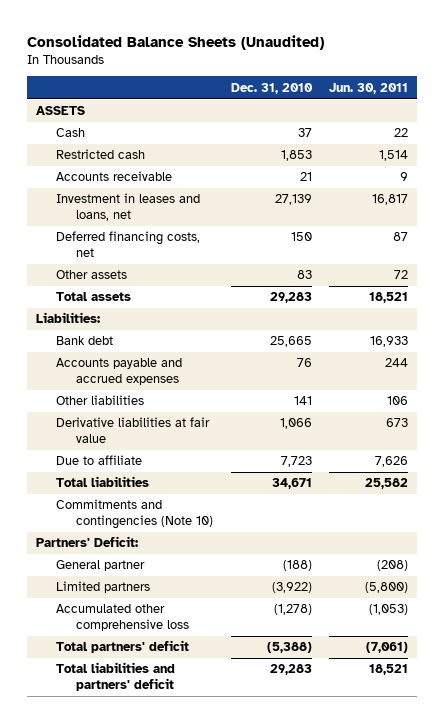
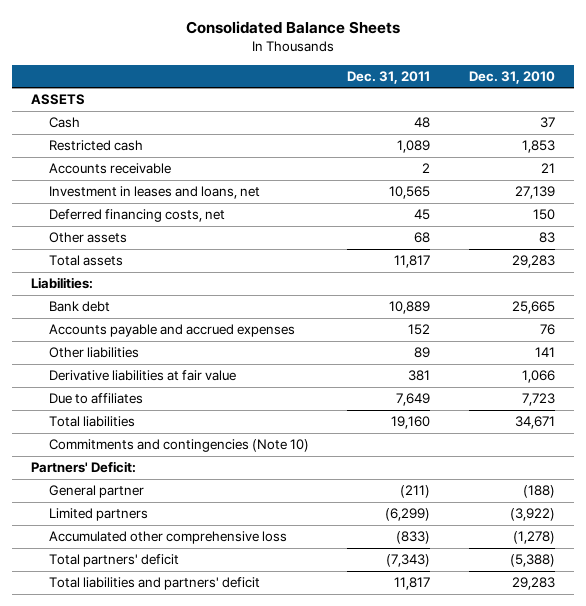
- Consolidated Balance Sheets (Unaudited)
+ Consolidated Balance Sheets
- | Dec. 31, 2010 | Jun. 30, 2011
+ | Dec. 31, 2011 | Dec. 31, 2010
- Due to affiliate | 7,723 | 7,626
+ Due to affiliates | 7,649 | 7,723

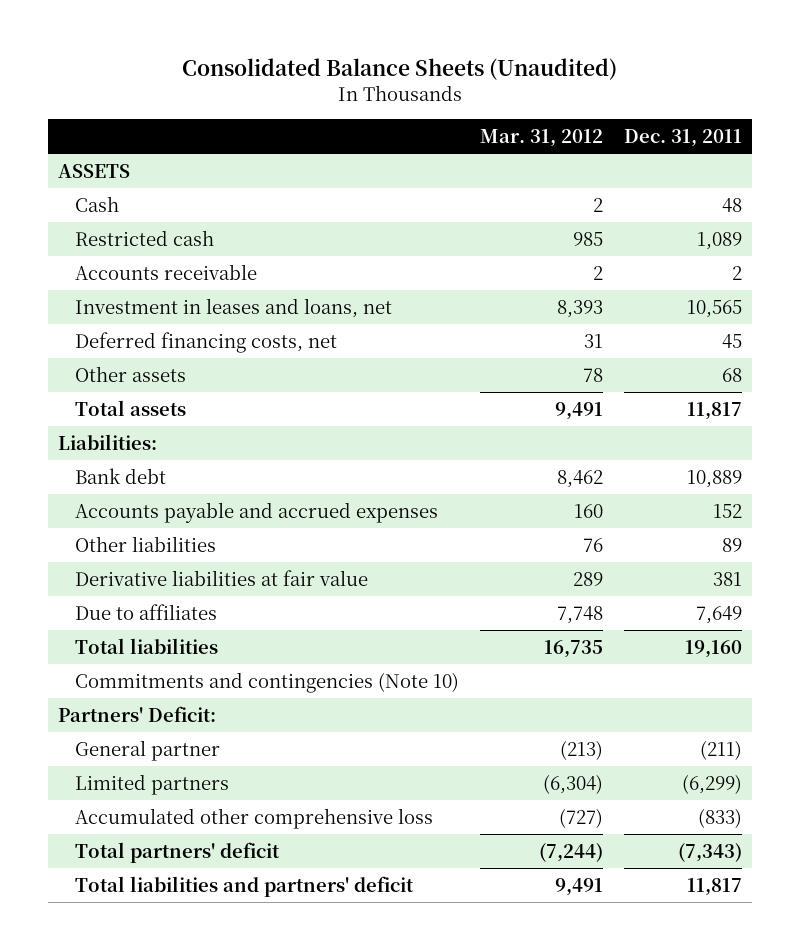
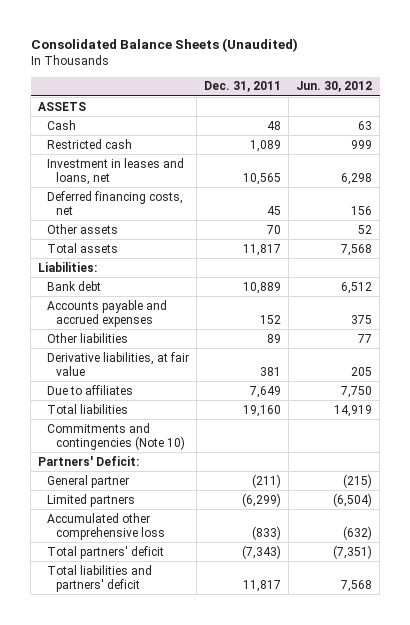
- | Mar. 31, 2012 | Dec. 31, 2011
+ | Dec. 31, 2011 | Jun. 30, 2012
- Accounts receivable | 2 | 2
- Other assets | 78 | 68
+ Other assets | 70 | 52
- Derivative liabilities at fair value | 289 | 381
+ Derivative liabilities, at fair value | 381 | 205

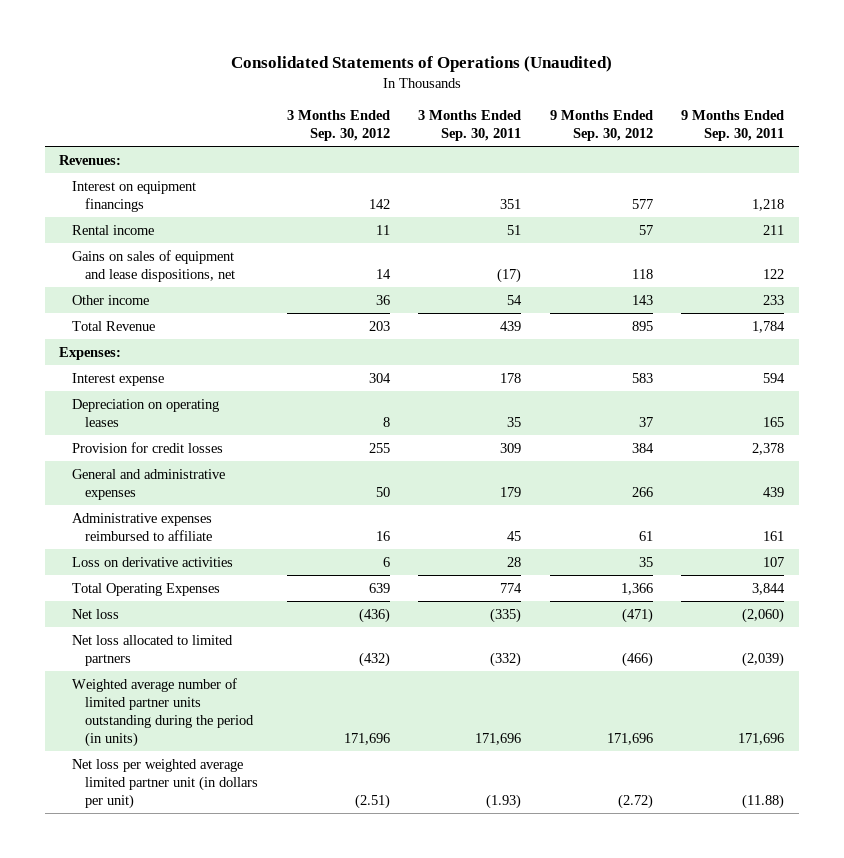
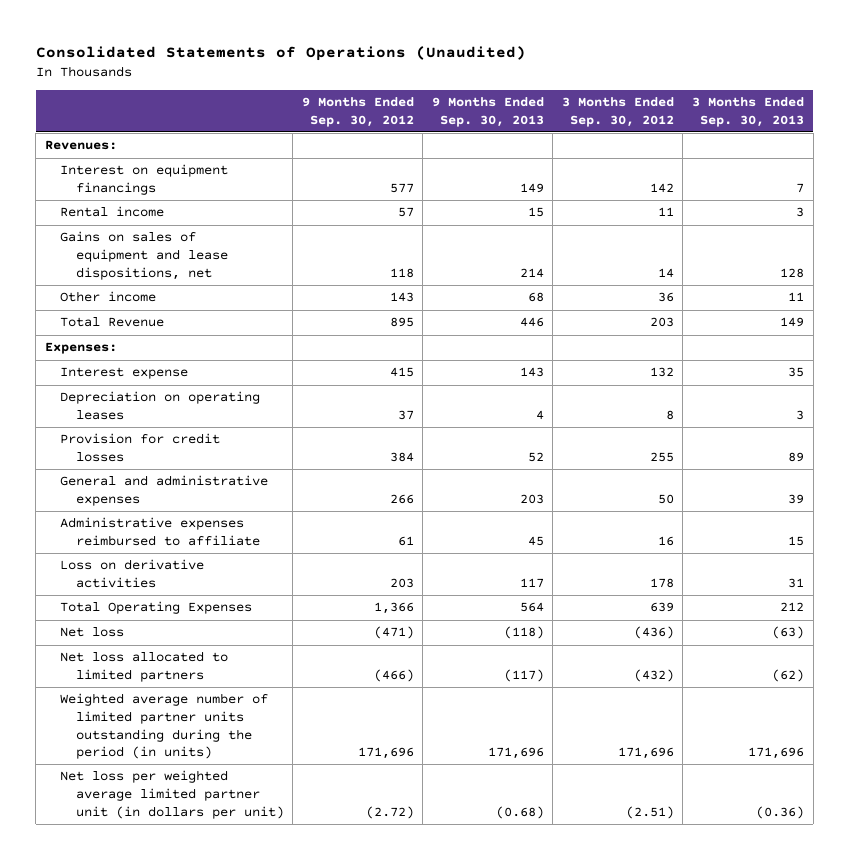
- | 3 Months Ended Sep. 30, 2012 | 3 Months Ended Sep. 30, 2011 | 9 Months Ended Sep. 30, 2012 | 9 Months Ended Sep. 30, 2011
+ | 9 Months Ended Sep. 30, 2012 | 9 Months Ended Sep. 30, 2013 | 3 Months Ended Sep. 30, 2012 | 3 Months Ended Sep. 30, 2013
- Interest expense | 304 | 178 | 583 | 594
+ Interest expense | 415 | 143 | 132 | 35
- Loss on derivative activities | 6 | 28 | 35 | 107
+ Loss on derivative activities | 203 | 117 | 178 | 31

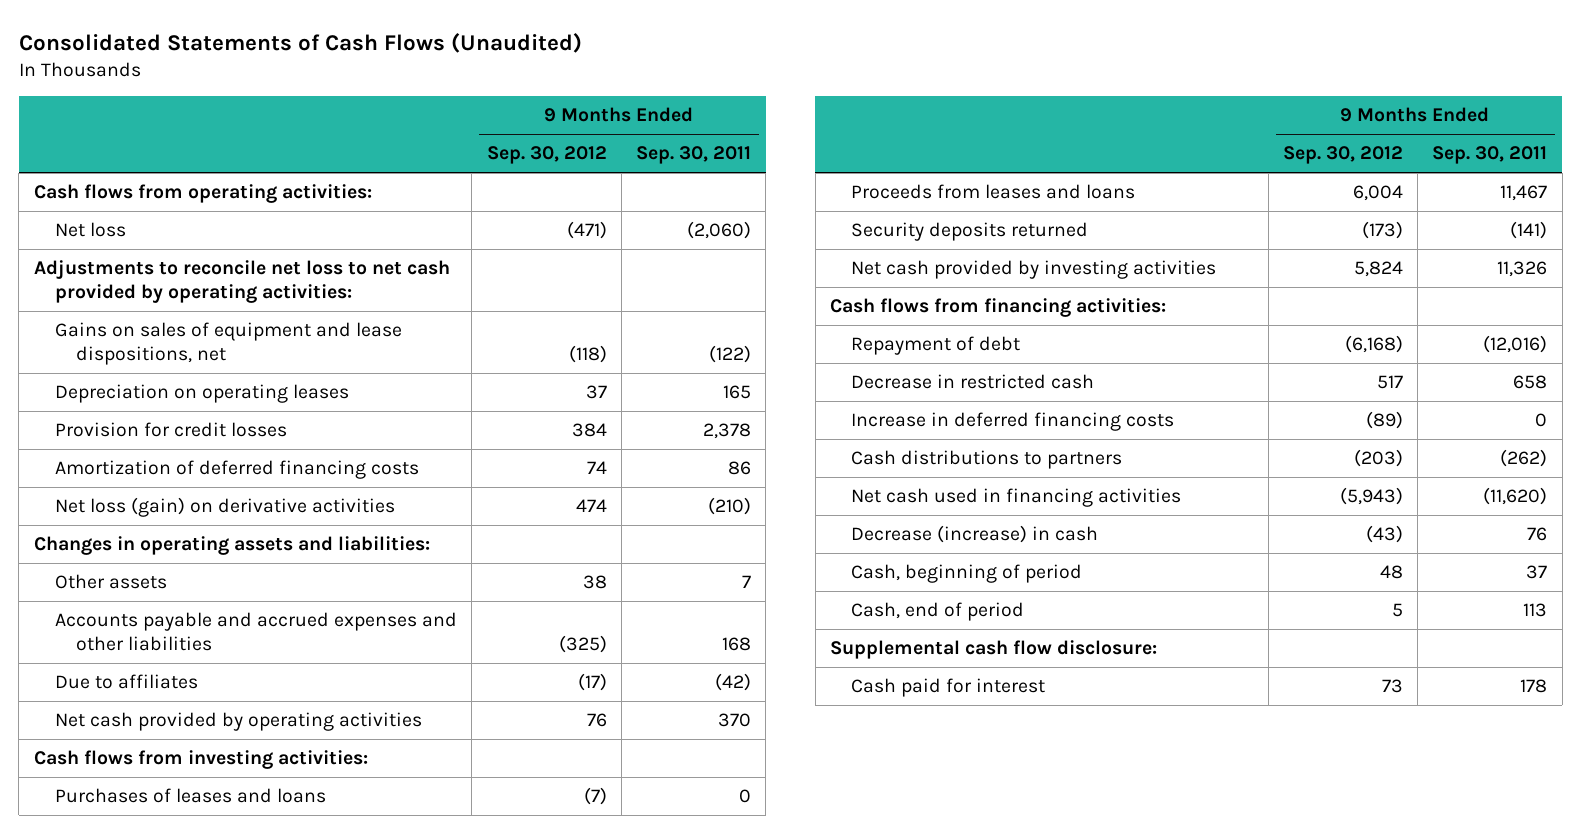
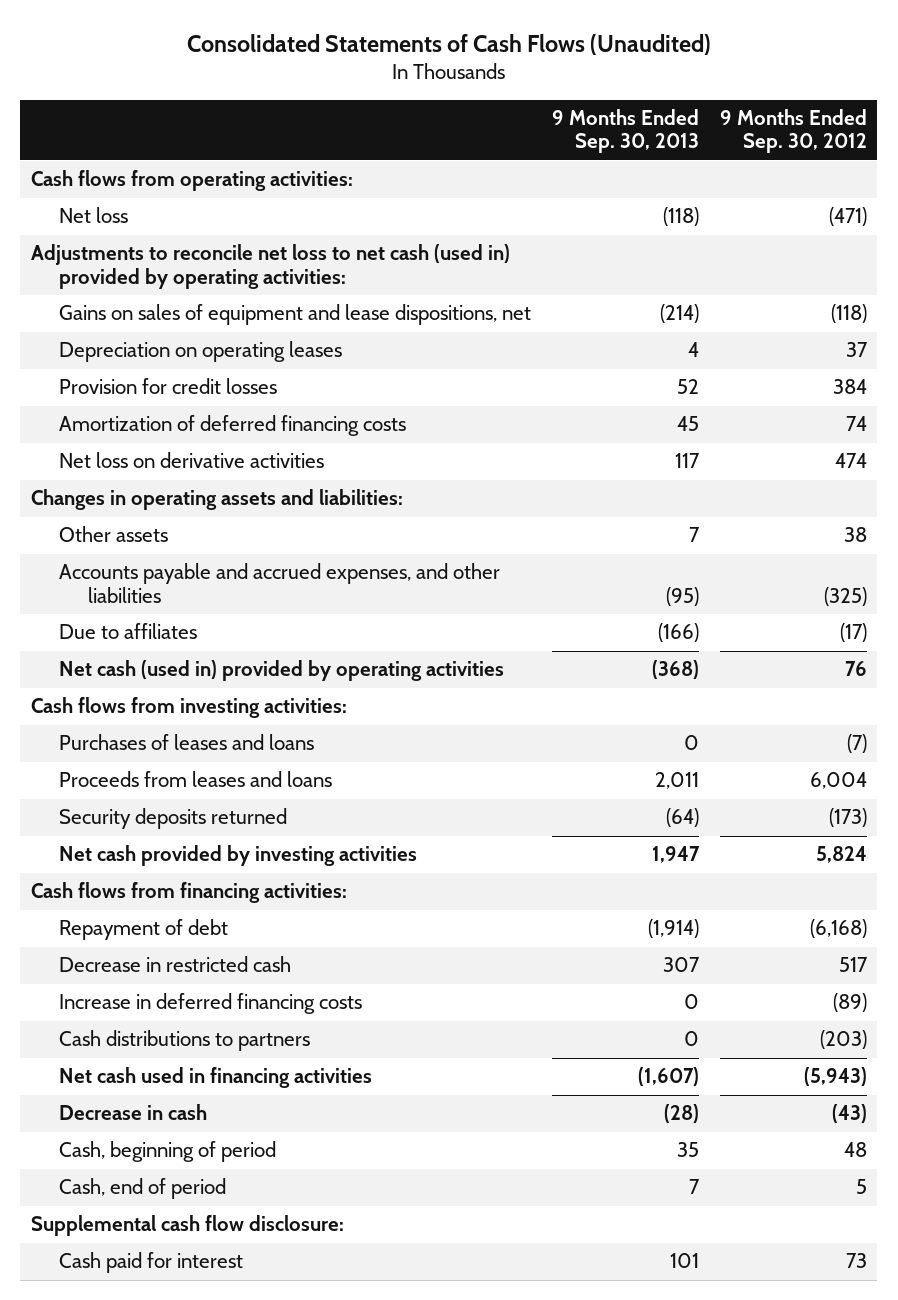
- | 9 Months Ended Sep. 30, 2012 | 9 Months Ended Sep. 30, 2011
+ | 9 Months Ended Sep. 30, 2013 | 9 Months Ended Sep. 30, 2012
- Adjustments to reconcile net loss to net cash provided by operating activities:
+ Adjustments to reconcile net loss to net cash (used in) provided by operating activities:
- Net loss (gain) on derivative activities | 474 | (210)
+ Net loss on derivative activities | 117 | 474
- Accounts payable and accrued expenses and other liabilities | (325) | 168
+ Accounts payable and accrued expenses, and other liabilities | (95) | (325)
- Net cash provided by operating activities | 76 | 370
+ Net cash (used in) provided by operating activities | (368) | 76
- Decrease (increase) in cash | (43) | 76
+ Decrease in cash | (28) | (43)

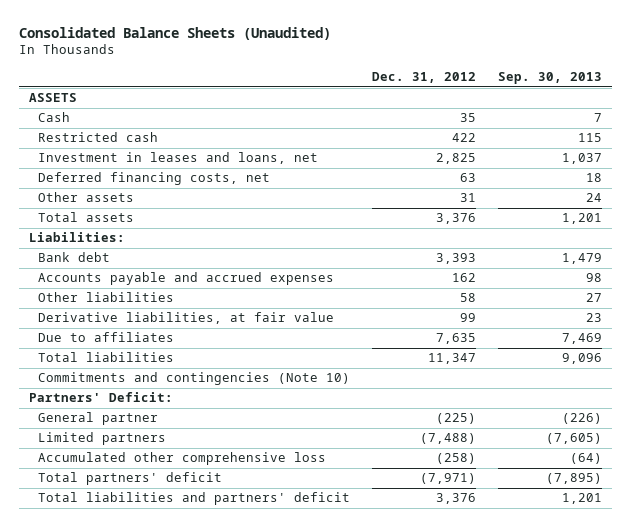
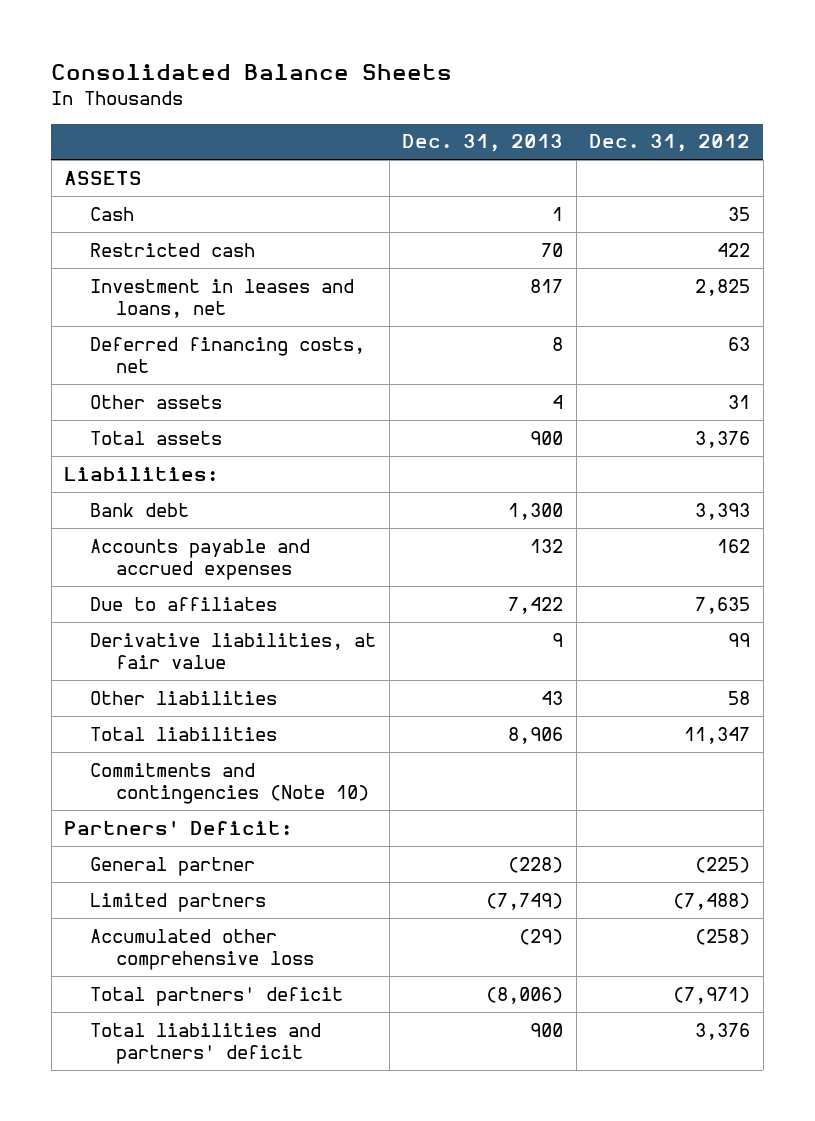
- Consolidated Balance Sheets (Unaudited)
+ Consolidated Balance Sheets
- | Dec. 31, 2012 | Sep. 30, 2013
+ | Dec. 31, 2013 | Dec. 31, 2012
moved down: Derivative liabilities, at fair value | 9 | 99
moved down: Other liabilities | 43 | 58

